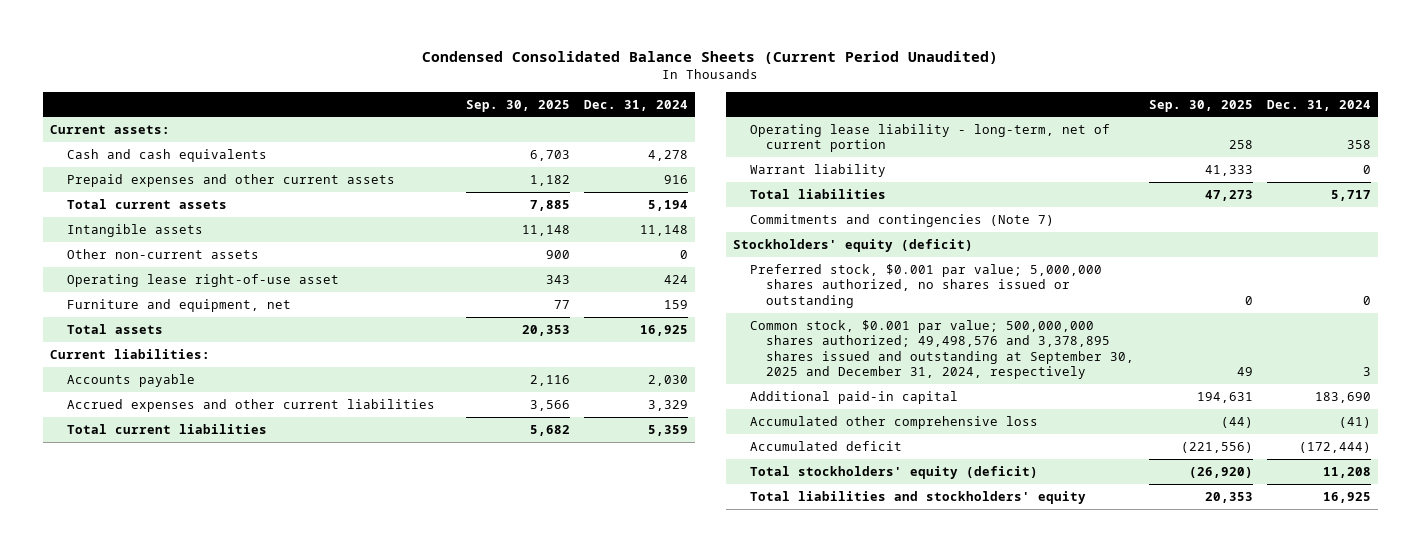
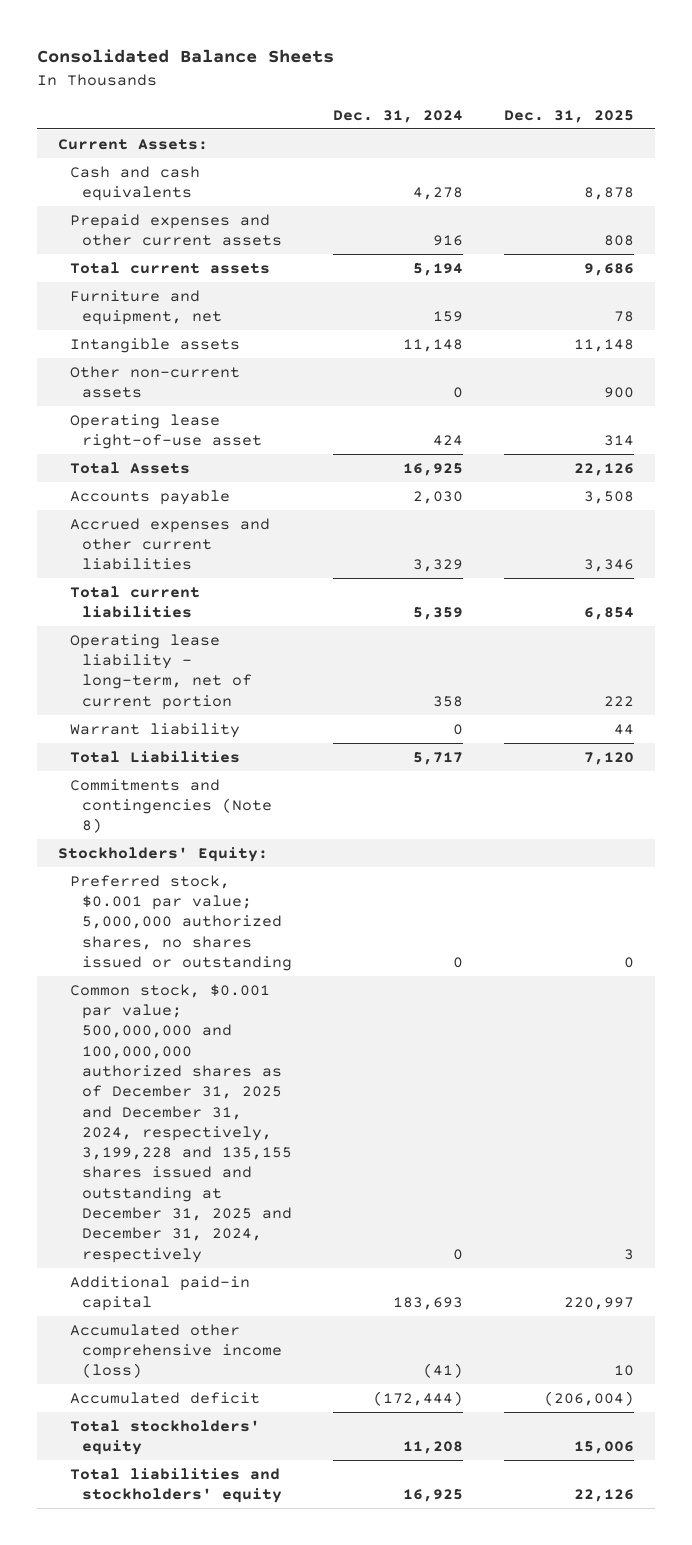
- Condensed Consolidated Balance Sheets (Current Period Unaudited)
+ Consolidated Balance Sheets
- | Sep. 30, 2025 | Dec. 31, 2024
+ | Dec. 31, 2024 | Dec. 31, 2025
- Current assets:
+ Current Assets:
moved up: Furniture and equipment, net | 159 | 78
- Total assets | 20,353 | 16,925
- Current liabilities:
+ Total Assets | 16,925 | 22,126
- Total liabilities | 47,273 | 5,717
- Commitments and contingencies (Note 7)
- Stockholders' equity (deficit)
- Preferred stock, $0.001 par value; 5,000,000 shares authorized, no shares issued or outstanding | 0 | 0
- Common stock, $0.001 par value; 500,000,000 shares authorized; 49,498,576 and 3,378,895 shares issued and outstanding at September 30, 2025 and December 31, 2024, respectively | 49 | 3
- Additional paid-in capital | 194,631 | 183,690
- Accumulated other comprehensive loss | (44) | (41)
+ Total Liabilities | 5,717 | 7,120
+ Commitments and contingencies (Note 8)
+ Stockholders' Equity:
+ Preferred stock, $0.001 par value; 5,000,000 authorized shares, no shares issued or outstanding | 0 | 0
+ Common stock, $0.001 par value; 500,000,000 and 100,000,000 authorized shares as of December 31, 2025 and December 31, 2024, respectively, 3,199,228 and 135,155 shares issued and outstanding at December 31, 2025 and December 31, 2024, respectively | 0 | 3
+ Additional paid-in capital | 183,693 | 220,997
+ Accumulated other comprehensive income (loss) | (41) | 10
- Total stockholders' equity (deficit) | (26,920) | 11,208
+ Total stockholders' equity | 11,208 | 15,006

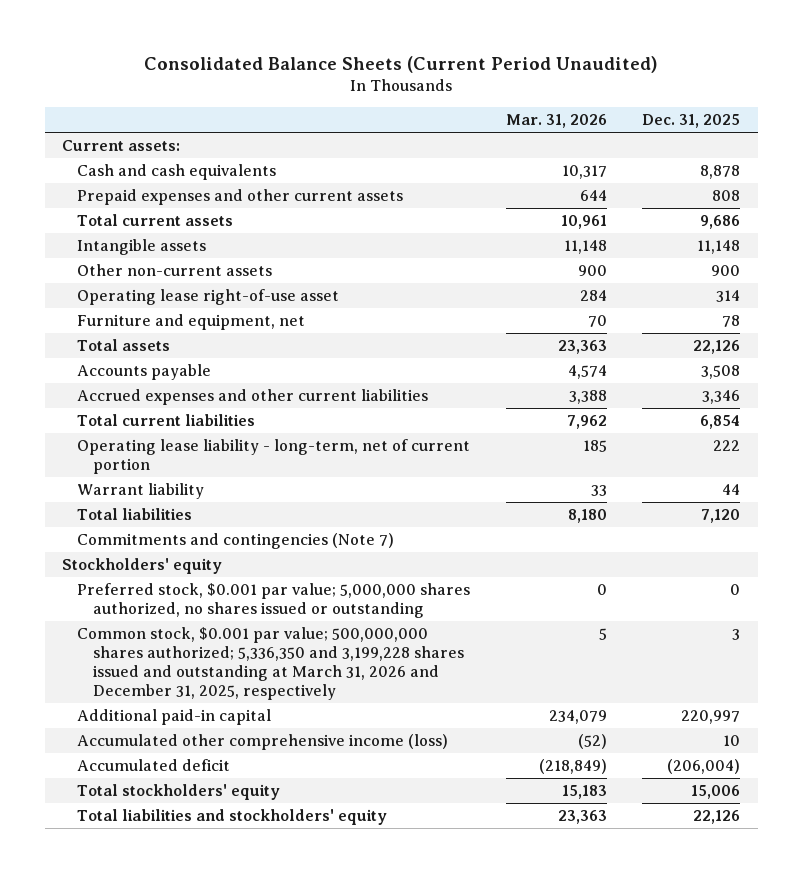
- Consolidated Balance Sheets
+ Consolidated Balance Sheets (Current Period Unaudited)
- | Dec. 31, 2024 | Dec. 31, 2025
+ | Mar. 31, 2026 | Dec. 31, 2025
- Current Assets:
+ Current assets:
- Total Assets | 16,925 | 22,126
moved down: Furniture and equipment, net | 70 | 78
+ Total assets | 23,363 | 22,126
- Total Liabilities | 5,717 | 7,120
- Commitments and contingencies (Note 8)
- Stockholders' Equity:
- Preferred stock, $0.001 par value; 5,000,000 authorized shares, no shares issued or outstanding | 0 | 0
- Common stock, $0.001 par value; 500,000,000 and 100,000,000 authorized shares as of December 31, 2025 and December 31, 2024, respectively, 3,199,228 and 135,155 shares issued and outstanding at December 31, 2025 and December 31, 2024, respectively | 0 | 3
+ Total liabilities | 8,180 | 7,120
+ Commitments and contingencies (Note 7)
+ Stockholders' equity
+ Preferred stock, $0.001 par value; 5,000,000 shares authorized, no shares issued or outstanding | 0 | 0
+ Common stock, $0.001 par value; 500,000,000 shares authorized; 5,336,350 and 3,199,228 shares issued and outstanding at March 31, 2026 and December 31, 2025, respectively | 5 | 3

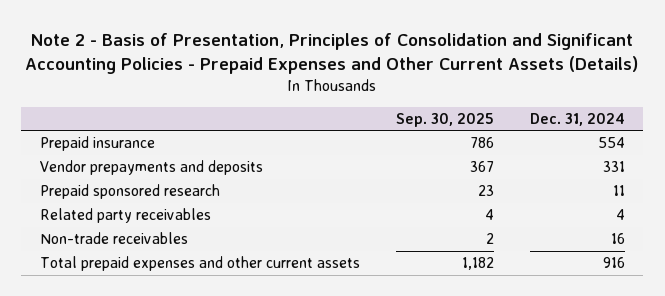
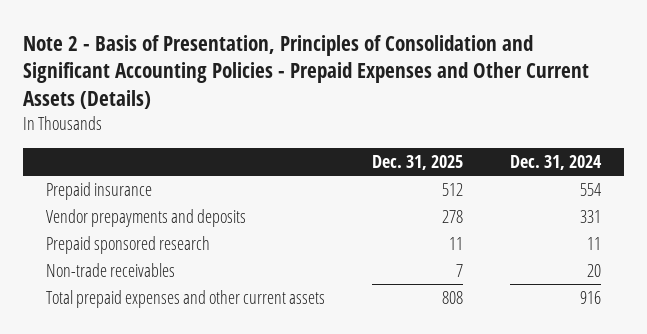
- | Sep. 30, 2025 | Dec. 31, 2024
+ | Dec. 31, 2025 | Dec. 31, 2024
- Related party receivables | 4 | 4
- Non-trade receivables | 2 | 16
+ Non-trade receivables | 7 | 20

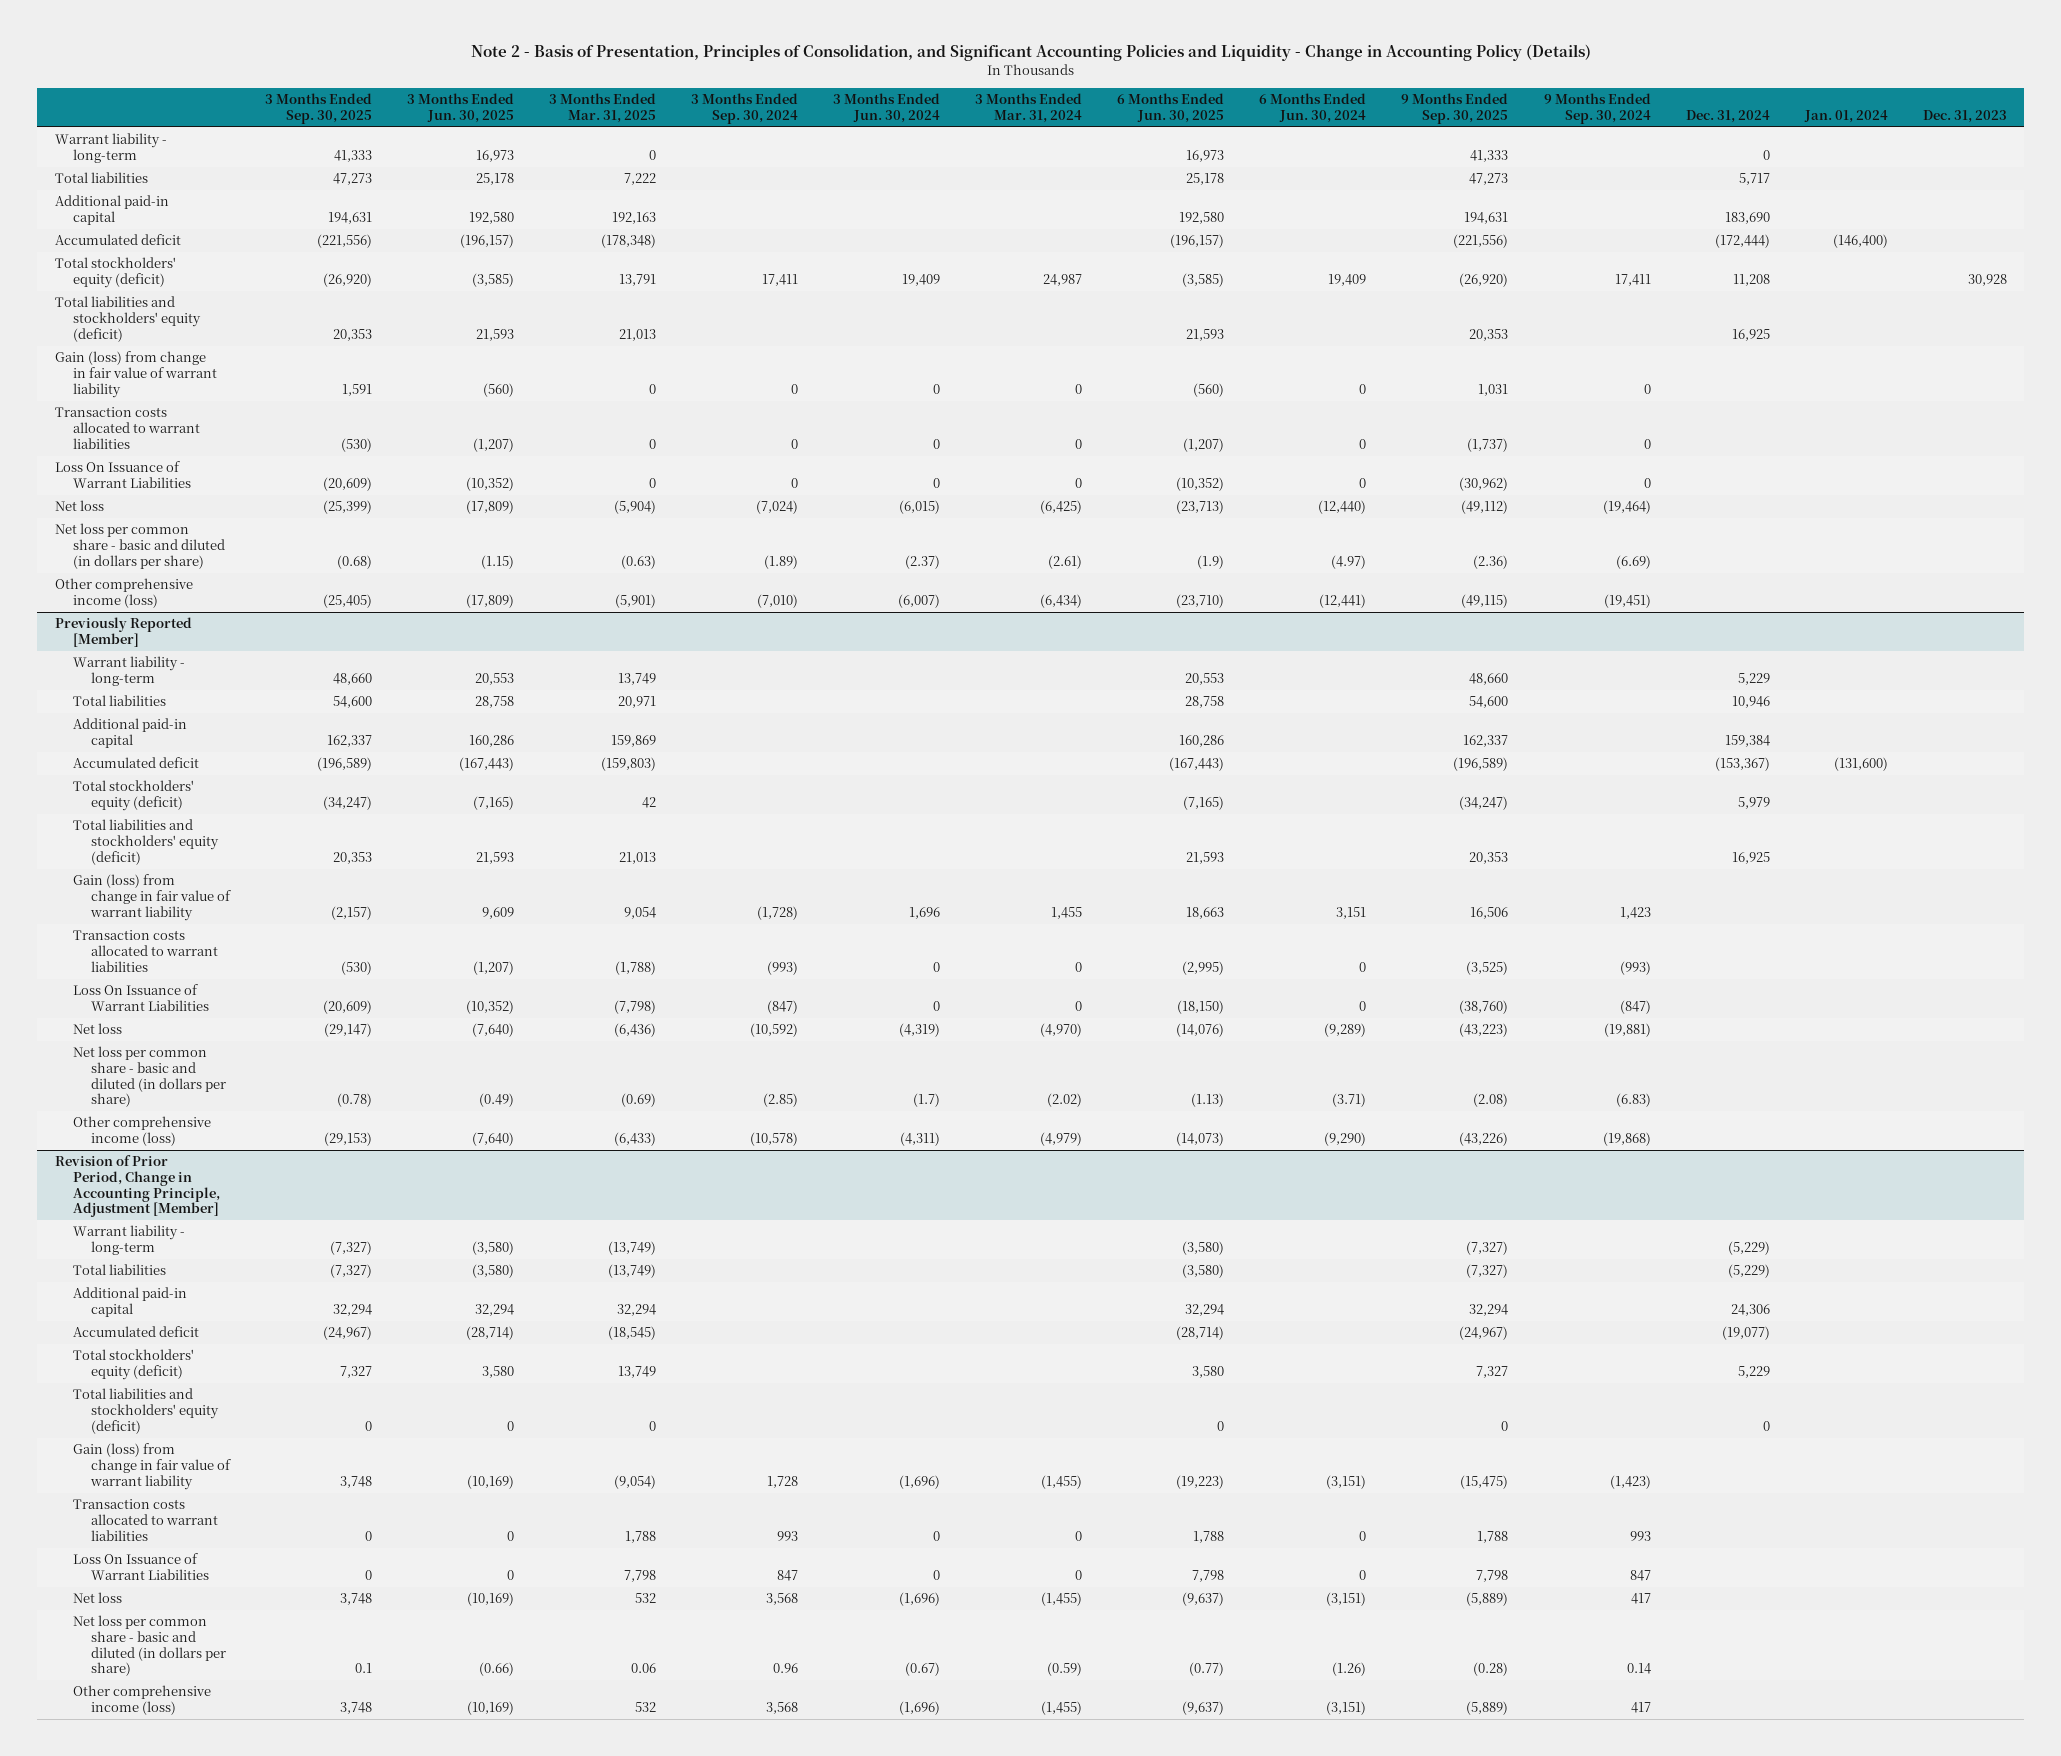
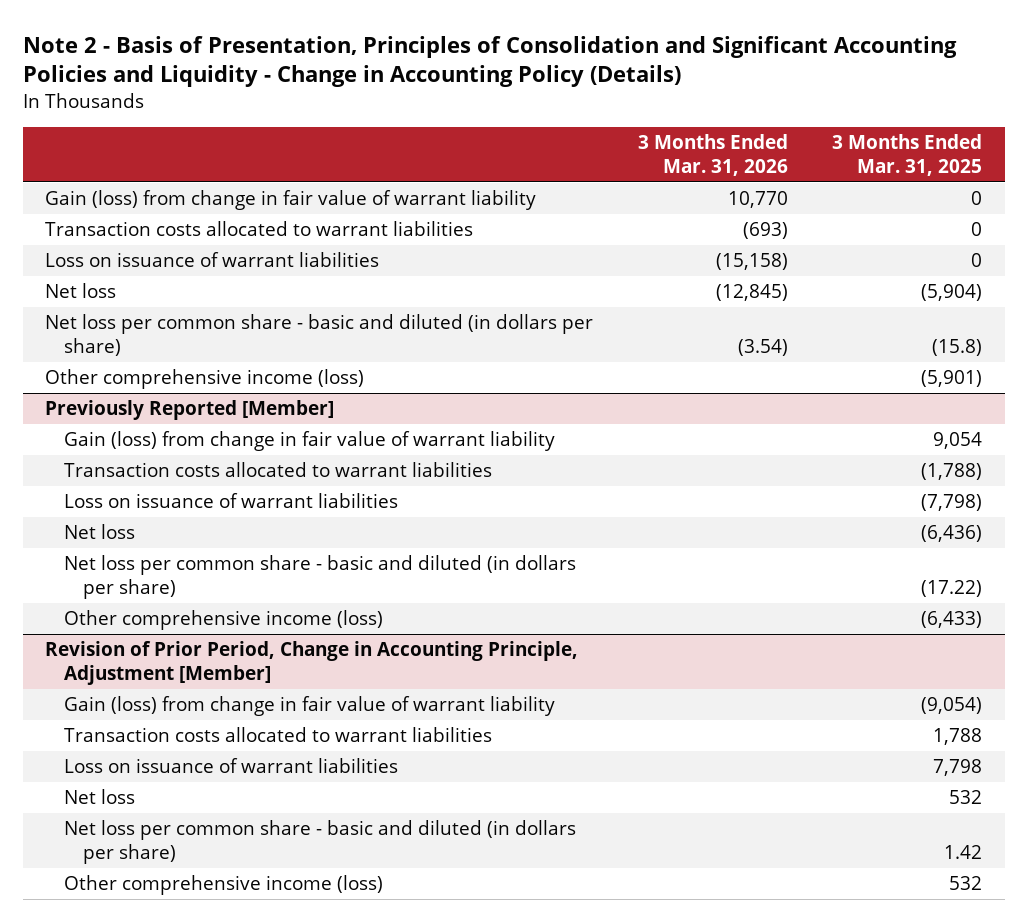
- Note 2 - Basis of Presentation, Principles of Consolidation, and Significant Accounting Policies and Liquidity - Change in Accounting Policy (Details)
+ Note 2 - Basis of Presentation, Principles of Consolidation and Significant Accounting Policies and Liquidity - Change in Accounting Policy (Details)
- | 3 Months Ended Sep. 30, 2025 | 3 Months Ended Jun. 30, 2025 | 3 Months Ended Mar. 31, 2025 | 3 Months Ended Sep. 30, 2024 | 3 Months Ended Jun. 30, 2024 | 3 Months Ended Mar. 31, 2024 | 6 Months Ended Jun. 30, 2025 | 6 Months Ended Jun. 30, 2024 | 9 Months Ended Sep. 30, 2025 | 9 Months Ended Sep. 30, 2024 | Dec. 31, 2024 | Jan. 01, 2024 | Dec. 31, 2023
+ | 3 Months Ended Mar. 31, 2026 | 3 Months Ended Mar. 31, 2025
- Warrant liability - long-term | 41,333 | 16,973 | 0 | | | | 16,973 | | 41,333 | | 0 | |
- Total liabilities | 47,273 | 25,178 | 7,222 | | | | 25,178 | | 47,273 | | 5,717 | |
- Additional paid-in capital | 194,631 | 192,580 | 192,163 | | | | 192,580 | | 194,631 | | 183,690 | |
- Accumulated deficit | (221,556) | (196,157) | (178,348) | | | | (196,157) | | (221,556) | | (172,444) | (146,400) |
- Total stockholders' equity (deficit) | (26,920) | (3,585) | 13,791 | 17,411 | 19,409 | 24,987 | (3,585) | 19,409 | (26,920) | 17,411 | 11,208 | | 30,928
- Total liabilities and stockholders' equity (deficit) | 20,353 | 21,593 | 21,013 | | | | 21,593 | | 20,353 | | 16,925 | |
- Loss On Issuance of Warrant Liabilities | (20,609) | (10,352) | 0 | 0 | 0 | 0 | (10,352) | 0 | (30,962) | 0 | | |
+ Loss on issuance of warrant liabilities | (15,158) | 0
- Net loss per common share - basic and diluted (in dollars per share) | (0.68) | (1.15) | (0.63) | (1.89) | (2.37) | (2.61) | (1.9) | (4.97) | (2.36) | (6.69) | | |
+ Net loss per common share - basic and diluted (in dollars per share) | (3.54) | (15.8)
@ Previously Reported [Member]
- Warrant liability - long-term | 48,660 | 20,553 | 13,749 | | | | 20,553 | | 48,660 | | 5,229 | |
- Total liabilities | 54,600 | 28,758 | 20,971 | | | | 28,758 | | 54,600 | | 10,946 | |
- Additional paid-in capital | 162,337 | 160,286 | 159,869 | | | | 160,286 | | 162,337 | | 159,384 | |
- Accumulated deficit | (196,589) | (167,443) | (159,803) | | | | (167,443) | | (196,589) | | (153,367) | (131,600) |
- Total stockholders' equity (deficit) | (34,247) | (7,165) | 42 | | | | (7,165) | | (34,247) | | 5,979 | |
- Total liabilities and stockholders' equity (deficit) | 20,353 | 21,593 | 21,013 | | | | 21,593 | | 20,353 | | 16,925 | |
- Loss On Issuance of Warrant Liabilities | (20,609) | (10,352) | (7,798) | (847) | 0 | 0 | (18,150) | 0 | (38,760) | (847) | | |
+ Loss on issuance of warrant liabilities | | (7,798)
- Net loss per common share - basic and diluted (in dollars per share) | (0.78) | (0.49) | (0.69) | (2.85) | (1.7) | (2.02) | (1.13) | (3.71) | (2.08) | (6.83) | | |
+ Net loss per common share - basic and diluted (in dollars per share) | | (17.22)
@ Revision of Prior Period, Change in Accounting Principle, Adjustment [Member]
- Warrant liability - long-term | (7,327) | (3,580) | (13,749) | | | | (3,580) | | (7,327) | | (5,229) | |
- Total liabilities | (7,327) | (3,580) | (13,749) | | | | (3,580) | | (7,327) | | (5,229) | |
- Additional paid-in capital | 32,294 | 32,294 | 32,294 | | | | 32,294 | | 32,294 | | 24,306 | |
- Accumulated deficit | (24,967) | (28,714) | (18,545) | | | | (28,714) | | (24,967) | | (19,077) | |
- Total stockholders' equity (deficit) | 7,327 | 3,580 | 13,749 | | | | 3,580 | | 7,327 | | 5,229 | |
- Total liabilities and stockholders' equity (deficit) | 0 | 0 | 0 | | | | 0 | | 0 | | 0 | |
- Loss On Issuance of Warrant Liabilities | 0 | 0 | 7,798 | 847 | 0 | 0 | 7,798 | 0 | 7,798 | 847 | | |
+ Loss on issuance of warrant liabilities | | 7,798
- Net loss per common share - basic and diluted (in dollars per share) | 0.1 | (0.66) | 0.06 | 0.96 | (0.67) | (0.59) | (0.77) | (1.26) | (0.28) | 0.14 | | |
+ Net loss per common share - basic and diluted (in dollars per share) | | 1.42

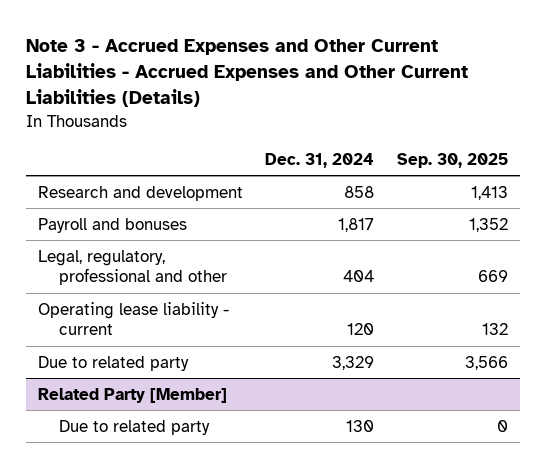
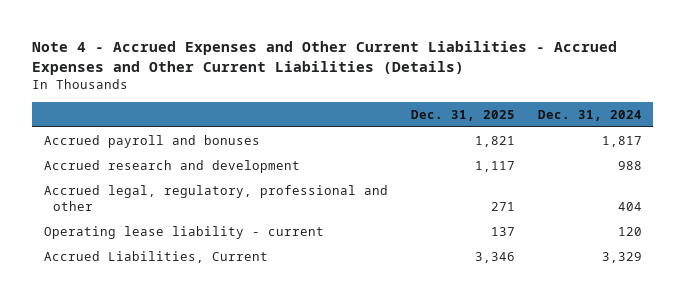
- Note 3 - Accrued Expenses and Other Current Liabilities - Accrued Expenses and Other Current Liabilities (Details)
+ Note 4 - Accrued Expenses and Other Current Liabilities - Accrued Expenses and Other Current Liabilities (Details)
- | Dec. 31, 2024 | Sep. 30, 2025
+ | Dec. 31, 2025 | Dec. 31, 2024
- Research and development | 858 | 1,413
- Payroll and bonuses | 1,817 | 1,352
- Legal, regulatory, professional and other | 404 | 669
+ Accrued payroll and bonuses | 1,821 | 1,817
+ Accrued research and development | 1,117 | 988
+ Accrued legal, regulatory, professional and other | 271 | 404
- Due to related party | 3,329 | 3,566
- Related Party [Member]
- Due to related party | 130 | 0
+ Accrued Liabilities, Current | 3,346 | 3,329

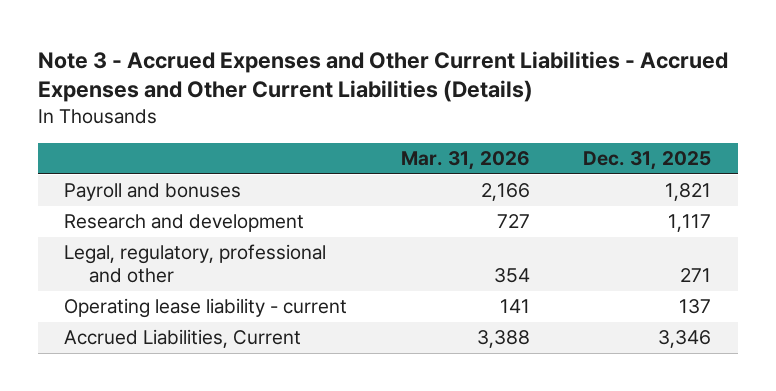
- Note 4 - Accrued Expenses and Other Current Liabilities - Accrued Expenses and Other Current Liabilities (Details)
+ Note 3 - Accrued Expenses and Other Current Liabilities - Accrued Expenses and Other Current Liabilities (Details)
- | Dec. 31, 2025 | Dec. 31, 2024
+ | Mar. 31, 2026 | Dec. 31, 2025
- Accrued payroll and bonuses | 1,821 | 1,817
- Accrued research and development | 1,117 | 988
- Accrued legal, regulatory, professional and other | 271 | 404
+ Payroll and bonuses | 2,166 | 1,821
+ Research and development | 727 | 1,117
+ Legal, regulatory, professional and other | 354 | 271

